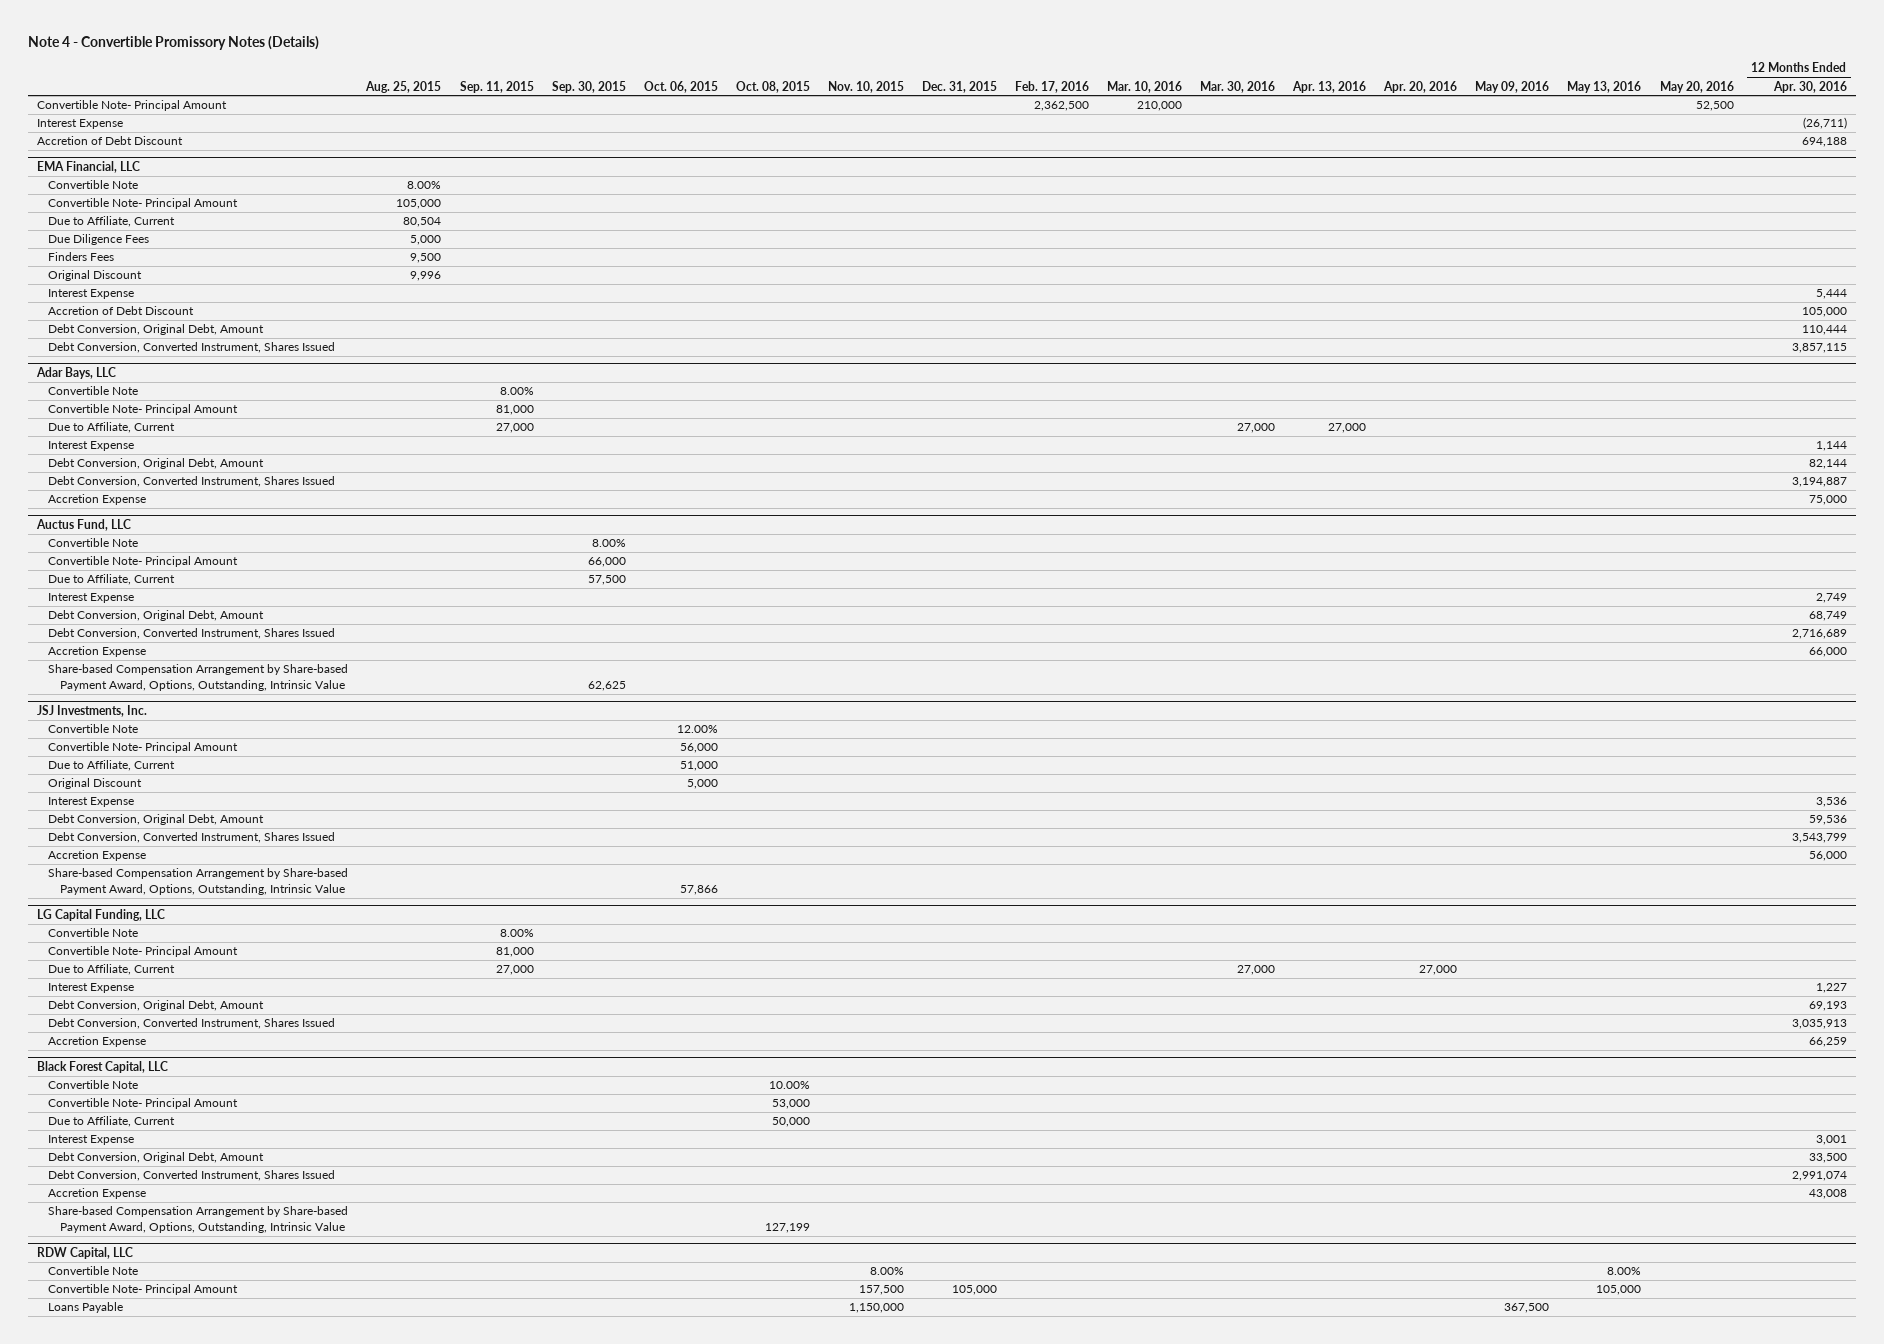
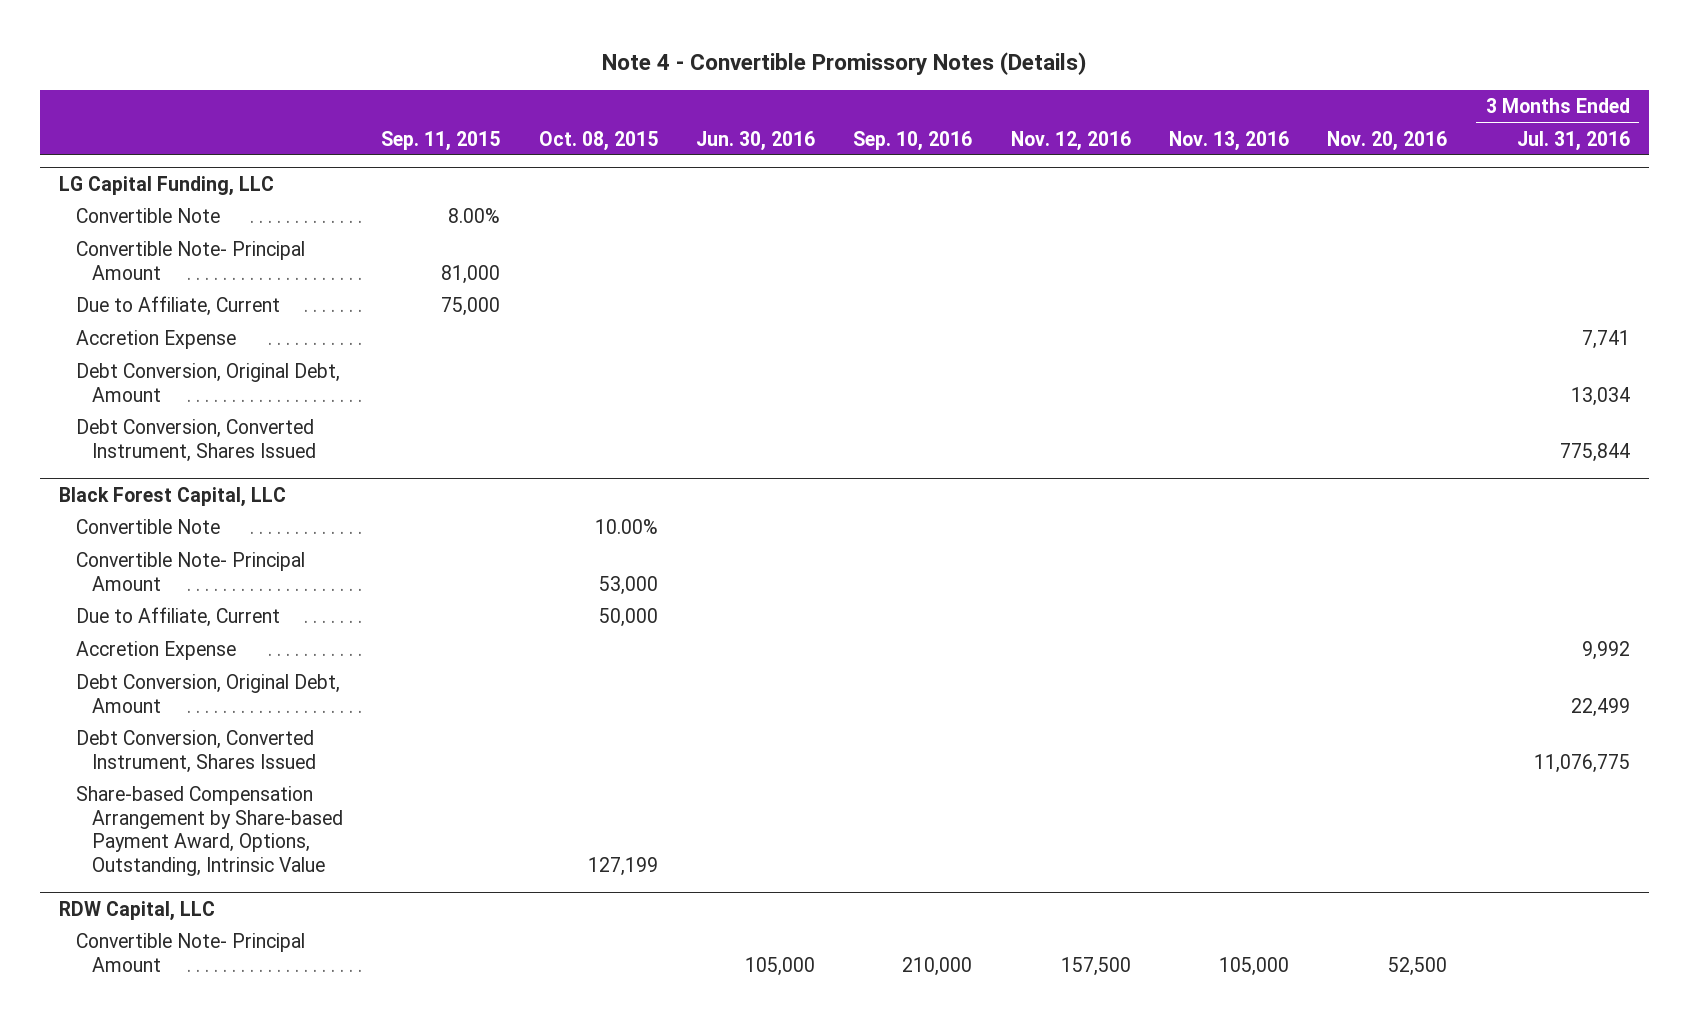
- | Aug. 25, 2015 | Sep. 11, 2015 | Sep. 30, 2015 | Oct. 06, 2015 | Oct. 08, 2015 | Nov. 10, 2015 | Dec. 31, 2015 | Feb. 17, 2016 | Mar. 10, 2016 | Mar. 30, 2016 | Apr. 13, 2016 | Apr. 20, 2016 | May 09, 2016 | May 13, 2016 | May 20, 2016 | 12 Months Ended Apr. 30, 2016
+ | Sep. 11, 2015 | Oct. 08, 2015 | Jun. 30, 2016 | Sep. 10, 2016 | Nov. 12, 2016 | Nov. 13, 2016 | Nov. 20, 2016 | 3 Months Ended Jul. 31, 2016
- Convertible Note- Principal Amount | | | | | | | | 2,362,500 | 210,000 | | | | | | 52,500 |
- Interest Expense | | | | | | | | | | | | | | | | (26,711)
- Accretion of Debt Discount | | | | | | | | | | | | | | | | 694,188
- EMA Financial, LLC
- Convertible Note | 8.00% | | | | | | | | | | | | | | |
- Convertible Note- Principal Amount | 105,000 | | | | | | | | | | | | | | |
- Due to Affiliate, Current | 80,504 | | | | | | | | | | | | | | |
- Due Diligence Fees | 5,000 | | | | | | | | | | | | | | |
- Finders Fees | 9,500 | | | | | | | | | | | | | | |
- Original Discount | 9,996 | | | | | | | | | | | | | | |
- Interest Expense | | | | | | | | | | | | | | | | 5,444
- Accretion of Debt Discount | | | | | | | | | | | | | | | | 105,000
- Debt Conversion, Original Debt, Amount | | | | | | | | | | | | | | | | 110,444
- Debt Conversion, Converted Instrument, Shares Issued | | | | | | | | | | | | | | | | 3,857,115
- Adar Bays, LLC
- Convertible Note | | 8.00% | | | | | | | | | | | | | |
- Convertible Note- Principal Amount | | 81,000 | | | | | | | | | | | | | |
- Due to Affiliate, Current | | 27,000 | | | | | | | | 27,000 | 27,000 | | | | |
- Interest Expense | | | | | | | | | | | | | | | | 1,144
- Debt Conversion, Original Debt, Amount | | | | | | | | | | | | | | | | 82,144
- Debt Conversion, Converted Instrument, Shares Issued | | | | | | | | | | | | | | | | 3,194,887
- Accretion Expense | | | | | | | | | | | | | | | | 75,000
- Auctus Fund, LLC
- Convertible Note | | | 8.00% | | | | | | | | | | | | |
- Convertible Note- Principal Amount | | | 66,000 | | | | | | | | | | | | |
- Due to Affiliate, Current | | | 57,500 | | | | | | | | | | | | |
- Interest Expense | | | | | | | | | | | | | | | | 2,749
- Debt Conversion, Original Debt, Amount | | | | | | | | | | | | | | | | 68,749
- Debt Conversion, Converted Instrument, Shares Issued | | | | | | | | | | | | | | | | 2,716,689
- Accretion Expense | | | | | | | | | | | | | | | | 66,000
- Share-based Compensation Arrangement by Share-based Payment Award, Options, Outstanding, Intrinsic Value | | | 62,625 | | | | | | | | | | | | |
- JSJ Investments, Inc.
- Convertible Note | | | | 12.00% | | | | | | | | | | | |
- Convertible Note- Principal Amount | | | | 56,000 | | | | | | | | | | | |
- Due to Affiliate, Current | | | | 51,000 | | | | | | | | | | | |
- Original Discount | | | | 5,000 | | | | | | | | | | | |
- Interest Expense | | | | | | | | | | | | | | | | 3,536
- Debt Conversion, Original Debt, Amount | | | | | | | | | | | | | | | | 59,536
- Debt Conversion, Converted Instrument, Shares Issued | | | | | | | | | | | | | | | | 3,543,799
- Accretion Expense | | | | | | | | | | | | | | | | 56,000
- Share-based Compensation Arrangement by Share-based Payment Award, Options, Outstanding, Intrinsic Value | | | | 57,866 | | | | | | | | | | | |
@ LG Capital Funding, LLC
- Due to Affiliate, Current | | 27,000 | | | | | | | | 27,000 | | 27,000 | | | |
- Interest Expense | | | | | | | | | | | | | | | | 1,227
+ Due to Affiliate, Current | 75,000 | | | | | | |
moved up: Accretion Expense | | | | | | | | 7,741
@ Black Forest Capital, LLC
- Interest Expense | | | | | | | | | | | | | | | | 3,001
moved up: Accretion Expense | | | | | | | | 9,992
@ RDW Capital, LLC
- Convertible Note | | | | | | 8.00% | | | | | | | | 8.00% | |
- Loans Payable | | | | | | 1,150,000 | | | | | | | 367,500 | | |

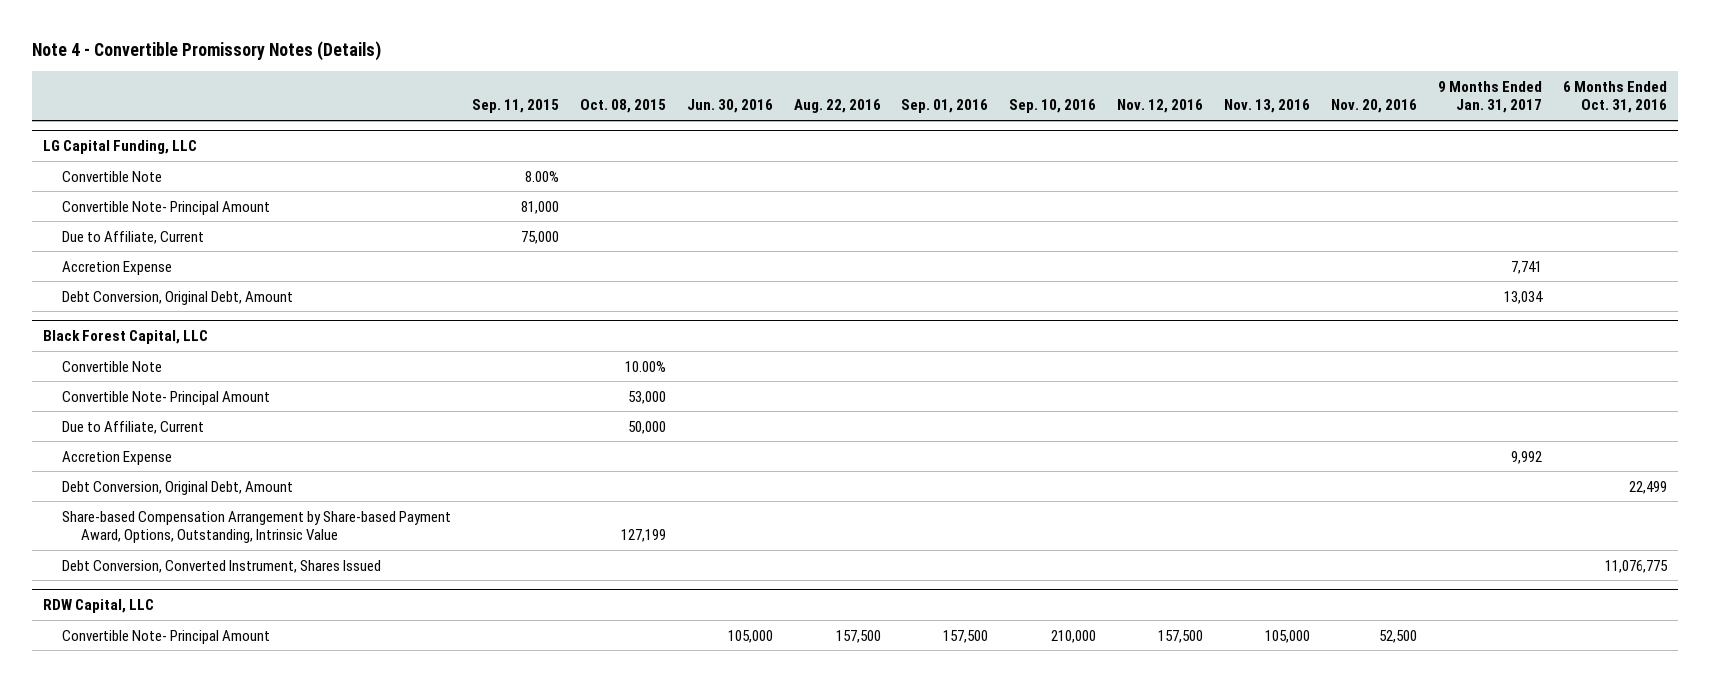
- | Sep. 11, 2015 | Oct. 08, 2015 | Jun. 30, 2016 | Sep. 10, 2016 | Nov. 12, 2016 | Nov. 13, 2016 | Nov. 20, 2016 | 3 Months Ended Jul. 31, 2016
+ | Sep. 11, 2015 | Oct. 08, 2015 | Jun. 30, 2016 | Aug. 22, 2016 | Sep. 01, 2016 | Sep. 10, 2016 | Nov. 12, 2016 | Nov. 13, 2016 | Nov. 20, 2016 | 9 Months Ended Jan. 31, 2017 | 6 Months Ended Oct. 31, 2016
@ LG Capital Funding, LLC
- Debt Conversion, Converted Instrument, Shares Issued | | | | | | | | 775,844
@ Black Forest Capital, LLC
moved down: Debt Conversion, Converted Instrument, Shares Issued | | | | | | | | | | | 11,076,775

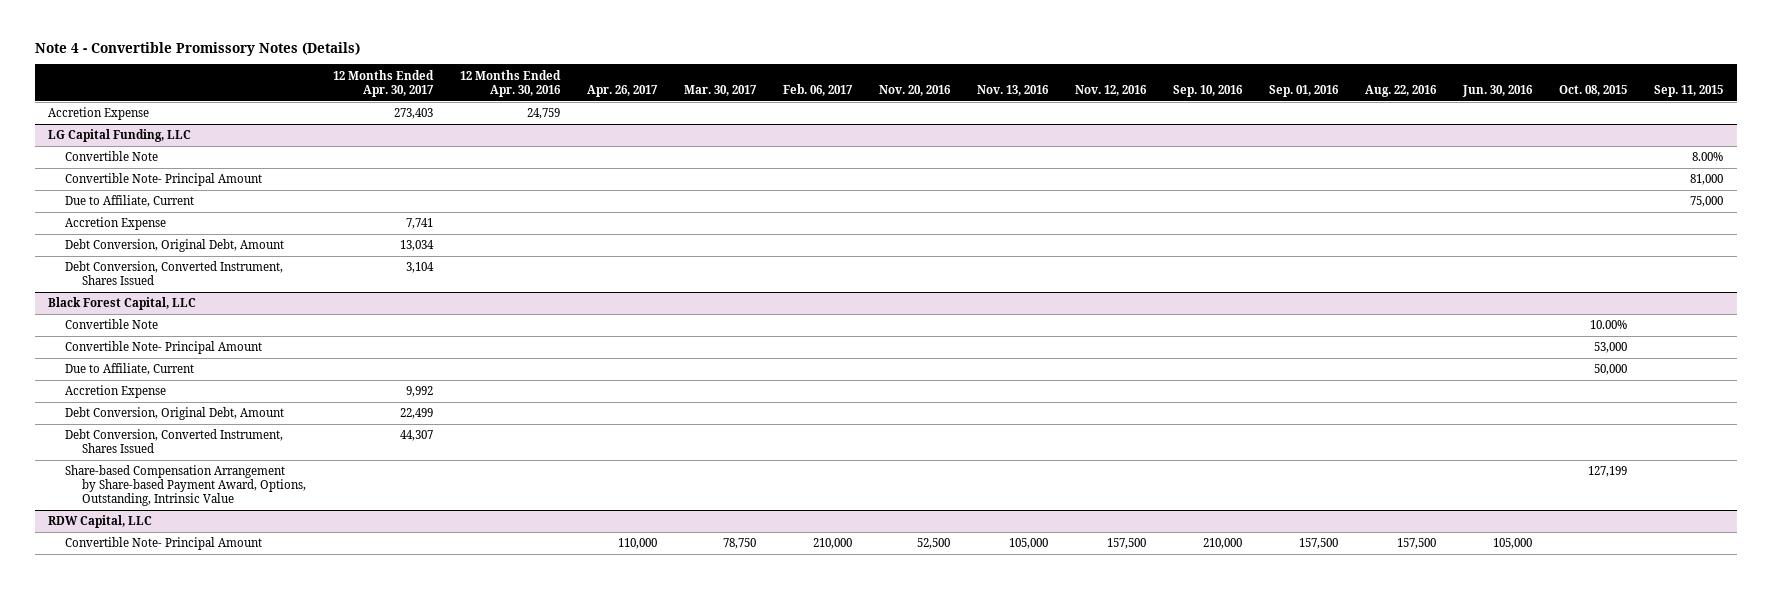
- | Sep. 11, 2015 | Oct. 08, 2015 | Jun. 30, 2016 | Aug. 22, 2016 | Sep. 01, 2016 | Sep. 10, 2016 | Nov. 12, 2016 | Nov. 13, 2016 | Nov. 20, 2016 | 9 Months Ended Jan. 31, 2017 | 6 Months Ended Oct. 31, 2016
+ | 12 Months Ended Apr. 30, 2017 | 12 Months Ended Apr. 30, 2016 | Apr. 26, 2017 | Mar. 30, 2017 | Feb. 06, 2017 | Nov. 20, 2016 | Nov. 13, 2016 | Nov. 12, 2016 | Sep. 10, 2016 | Sep. 01, 2016 | Aug. 22, 2016 | Jun. 30, 2016 | Oct. 08, 2015 | Sep. 11, 2015
+ Accretion Expense | 273,403 | 24,759 | | | | | | | | | | | |
@ LG Capital Funding, LLC
+ Debt Conversion, Converted Instrument, Shares Issued | 3,104 | | | | | | | | | | | | |
@ Black Forest Capital, LLC
moved down: Share-based Compensation Arrangement by Share-based Payment Award, Options, Outstanding, Intrinsic Value | | | | | | | | | | | | | 127,199 |

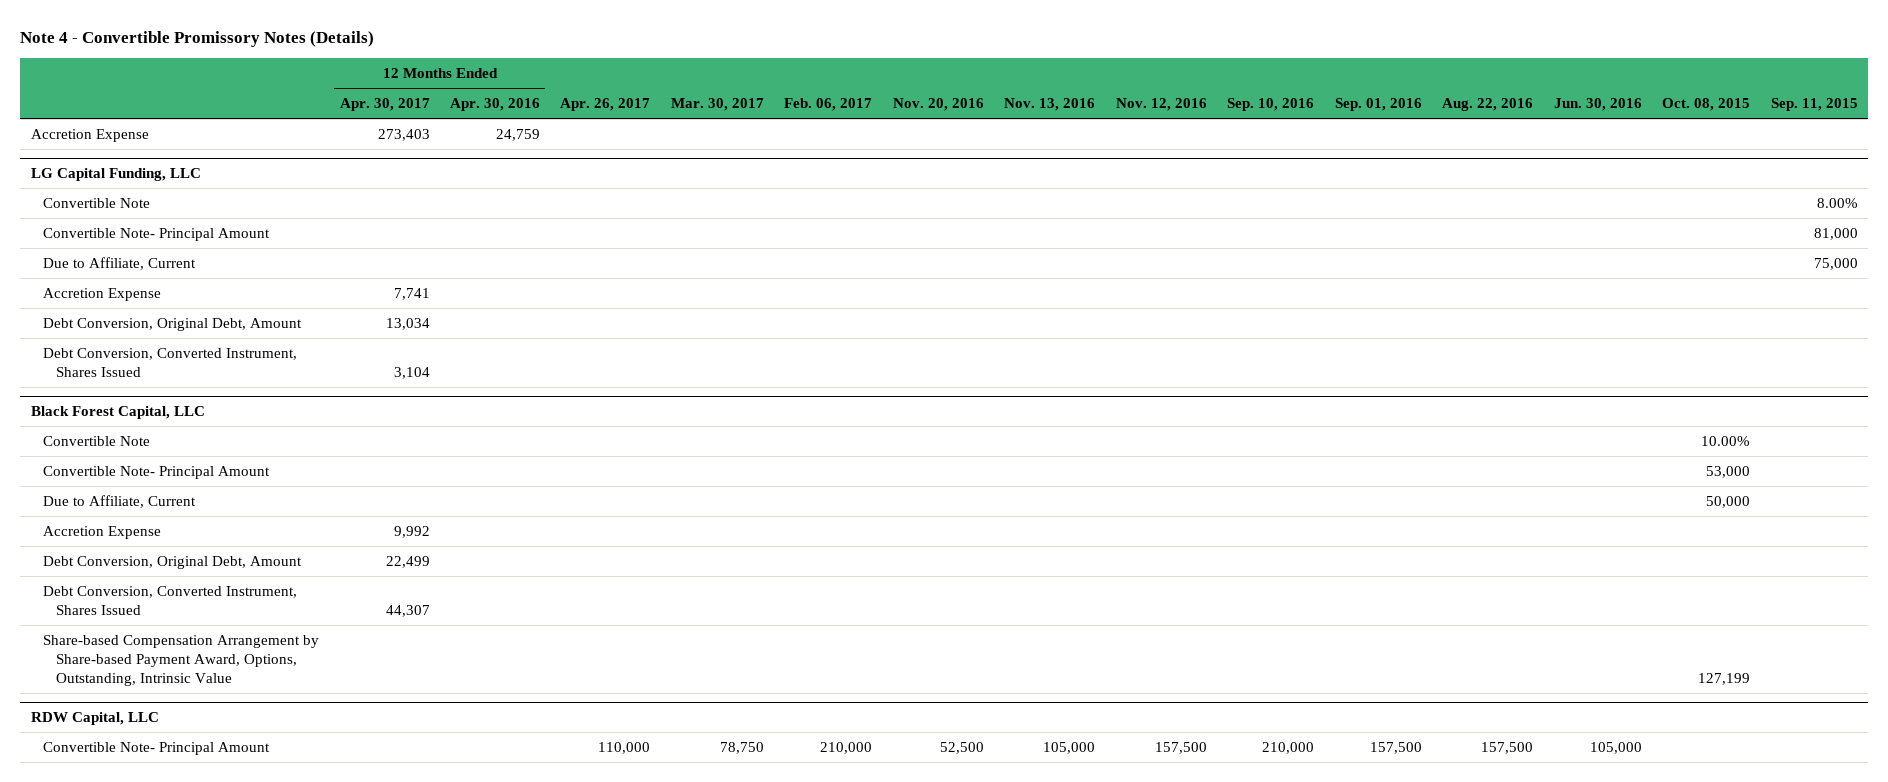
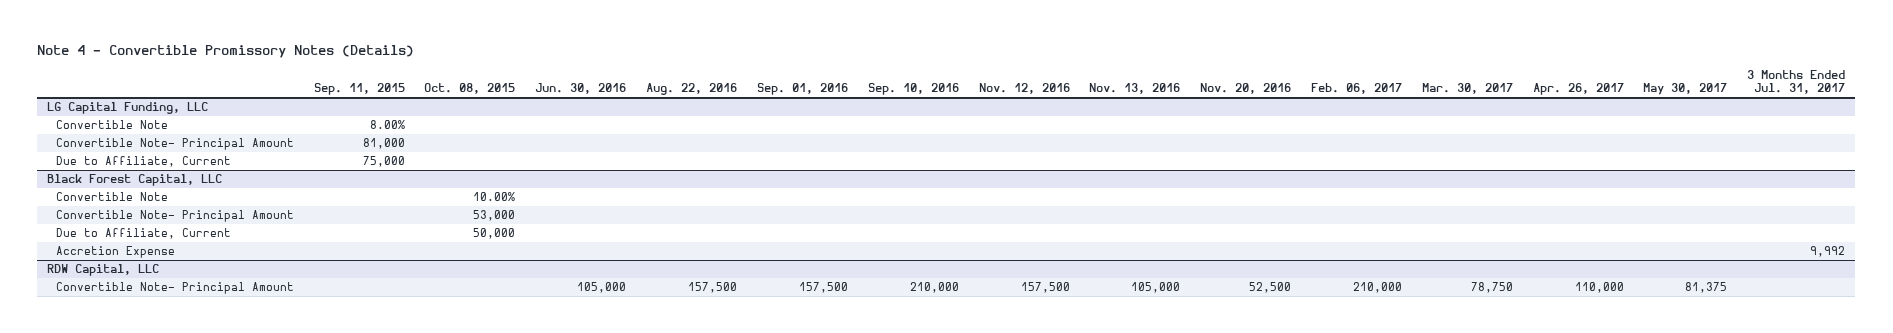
- | 12 Months Ended Apr. 30, 2017 | 12 Months Ended Apr. 30, 2016 | Apr. 26, 2017 | Mar. 30, 2017 | Feb. 06, 2017 | Nov. 20, 2016 | Nov. 13, 2016 | Nov. 12, 2016 | Sep. 10, 2016 | Sep. 01, 2016 | Aug. 22, 2016 | Jun. 30, 2016 | Oct. 08, 2015 | Sep. 11, 2015
+ | Sep. 11, 2015 | Oct. 08, 2015 | Jun. 30, 2016 | Aug. 22, 2016 | Sep. 01, 2016 | Sep. 10, 2016 | Nov. 12, 2016 | Nov. 13, 2016 | Nov. 20, 2016 | Feb. 06, 2017 | Mar. 30, 2017 | Apr. 26, 2017 | May 30, 2017 | 3 Months Ended Jul. 31, 2017
- Accretion Expense | 273,403 | 24,759 | | | | | | | | | | | |
@ LG Capital Funding, LLC
- Accretion Expense | 7,741 | | | | | | | | | | | | |
- Debt Conversion, Original Debt, Amount | 13,034 | | | | | | | | | | | | |
- Debt Conversion, Converted Instrument, Shares Issued | 3,104 | | | | | | | | | | | | |
@ Black Forest Capital, LLC
- Debt Conversion, Original Debt, Amount | 22,499 | | | | | | | | | | | | |
- Debt Conversion, Converted Instrument, Shares Issued | 44,307 | | | | | | | | | | | | |
- Share-based Compensation Arrangement by Share-based Payment Award, Options, Outstanding, Intrinsic Value | | | | | | | | | | | | | 127,199 |

